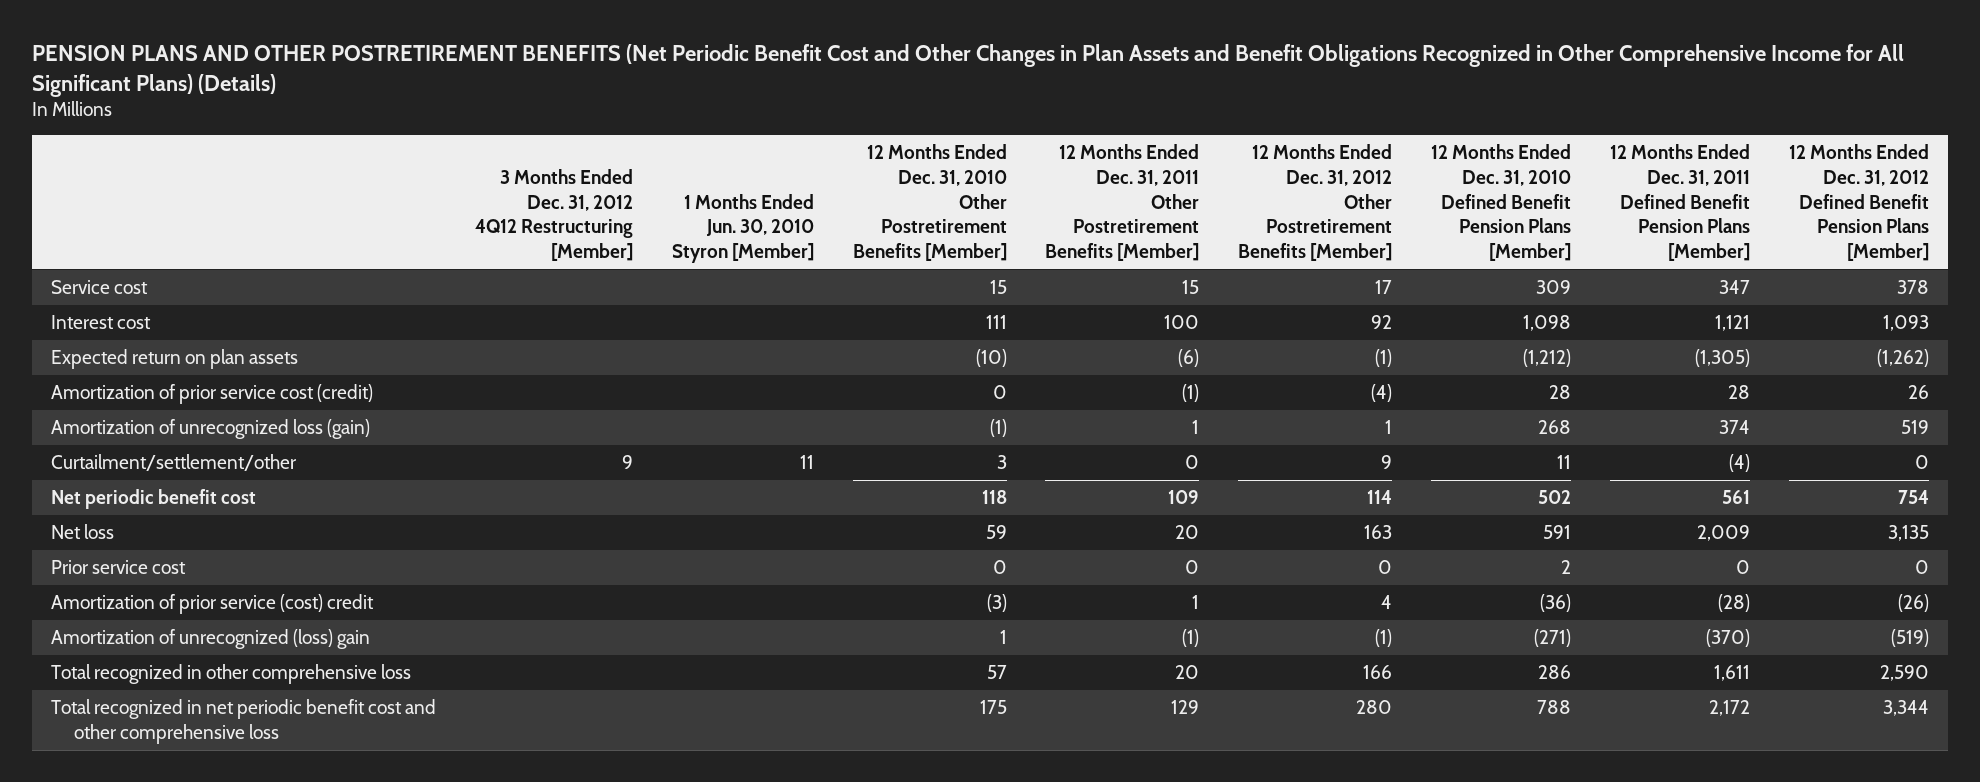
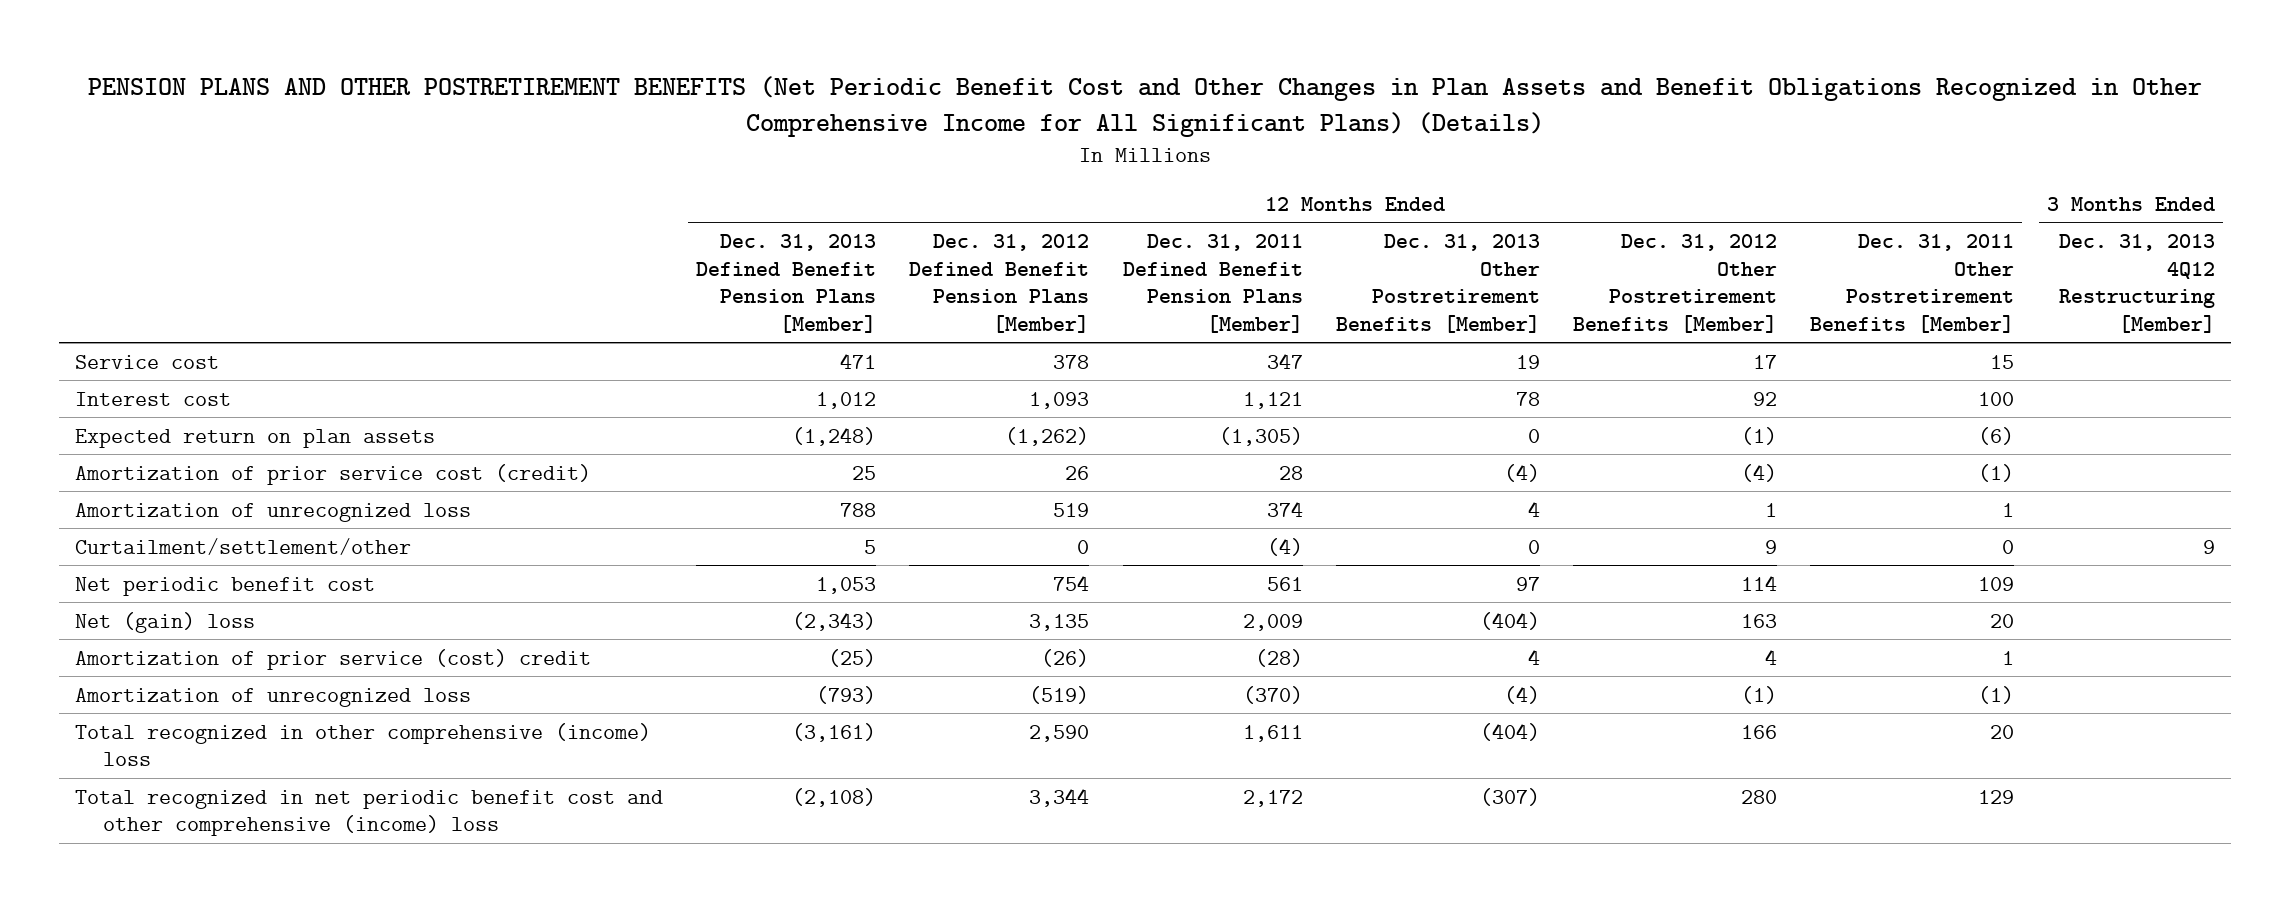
- | 3 Months Ended Dec. 31, 2012 4Q12 Restructuring [Member] | 1 Months Ended Jun. 30, 2010 Styron [Member] | 12 Months Ended Dec. 31, 2010 Other Postretirement Benefits [Member] | 12 Months Ended Dec. 31, 2011 Other Postretirement Benefits [Member] | 12 Months Ended Dec. 31, 2012 Other Postretirement Benefits [Member] | 12 Months Ended Dec. 31, 2010 Defined Benefit Pension Plans [Member] | 12 Months Ended Dec. 31, 2011 Defined Benefit Pension Plans [Member] | 12 Months Ended Dec. 31, 2012 Defined Benefit Pension Plans [Member]
+ | 12 Months Ended Dec. 31, 2013 Defined Benefit Pension Plans [Member] | 12 Months Ended Dec. 31, 2012 Defined Benefit Pension Plans [Member] | 12 Months Ended Dec. 31, 2011 Defined Benefit Pension Plans [Member] | 12 Months Ended Dec. 31, 2013 Other Postretirement Benefits [Member] | 12 Months Ended Dec. 31, 2012 Other Postretirement Benefits [Member] | 12 Months Ended Dec. 31, 2011 Other Postretirement Benefits [Member] | 3 Months Ended Dec. 31, 2013 4Q12 Restructuring [Member]
- Amortization of unrecognized loss (gain) | | | (1) | 1 | 1 | 268 | 374 | 519
+ Amortization of unrecognized loss | 788 | 519 | 374 | 4 | 1 | 1 |
- Net loss | | | 59 | 20 | 163 | 591 | 2,009 | 3,135
- Prior service cost | | | 0 | 0 | 0 | 2 | 0 | 0
+ Net (gain) loss | (2,343) | 3,135 | 2,009 | (404) | 163 | 20 |
- Amortization of unrecognized (loss) gain | | | 1 | (1) | (1) | (271) | (370) | (519)
- Total recognized in other comprehensive loss | | | 57 | 20 | 166 | 286 | 1,611 | 2,590
- Total recognized in net periodic benefit cost and other comprehensive loss | | | 175 | 129 | 280 | 788 | 2,172 | 3,344
+ Amortization of unrecognized loss | (793) | (519) | (370) | (4) | (1) | (1) |
+ Total recognized in other comprehensive (income) loss | (3,161) | 2,590 | 1,611 | (404) | 166 | 20 |
+ Total recognized in net periodic benefit cost and other comprehensive (income) loss | (2,108) | 3,344 | 2,172 | (307) | 280 | 129 |

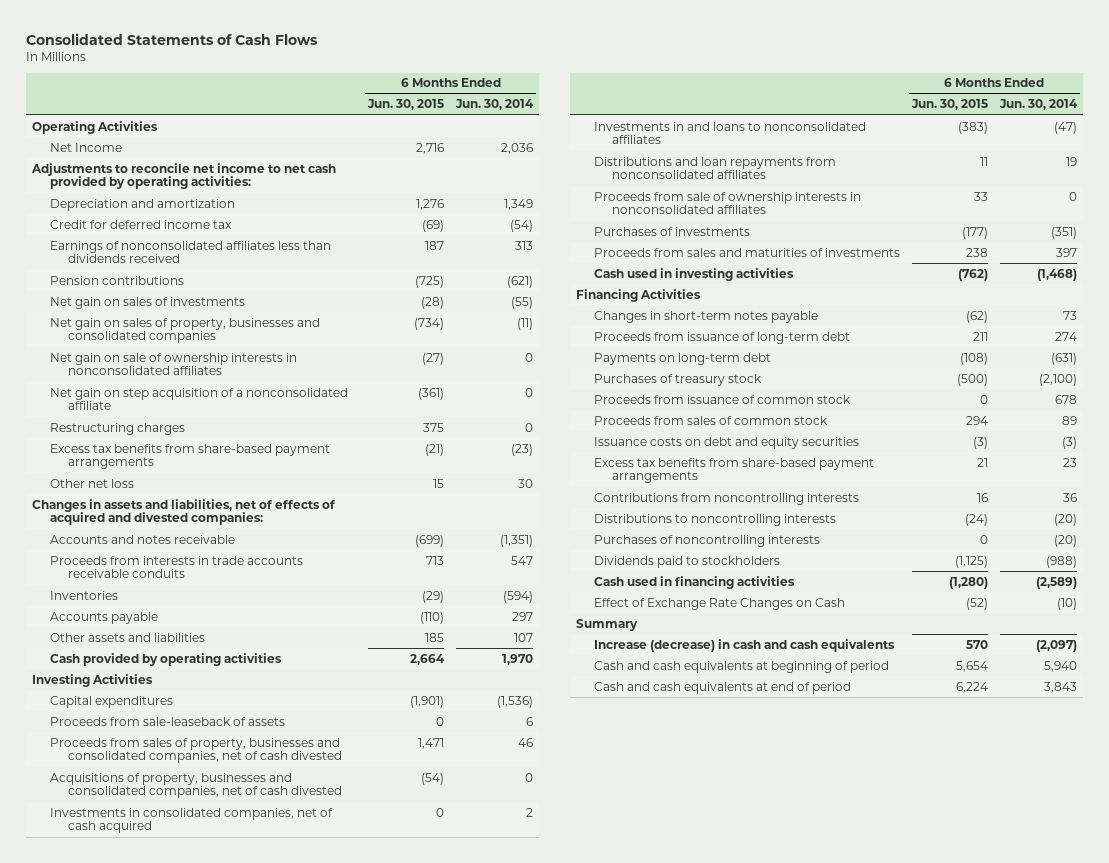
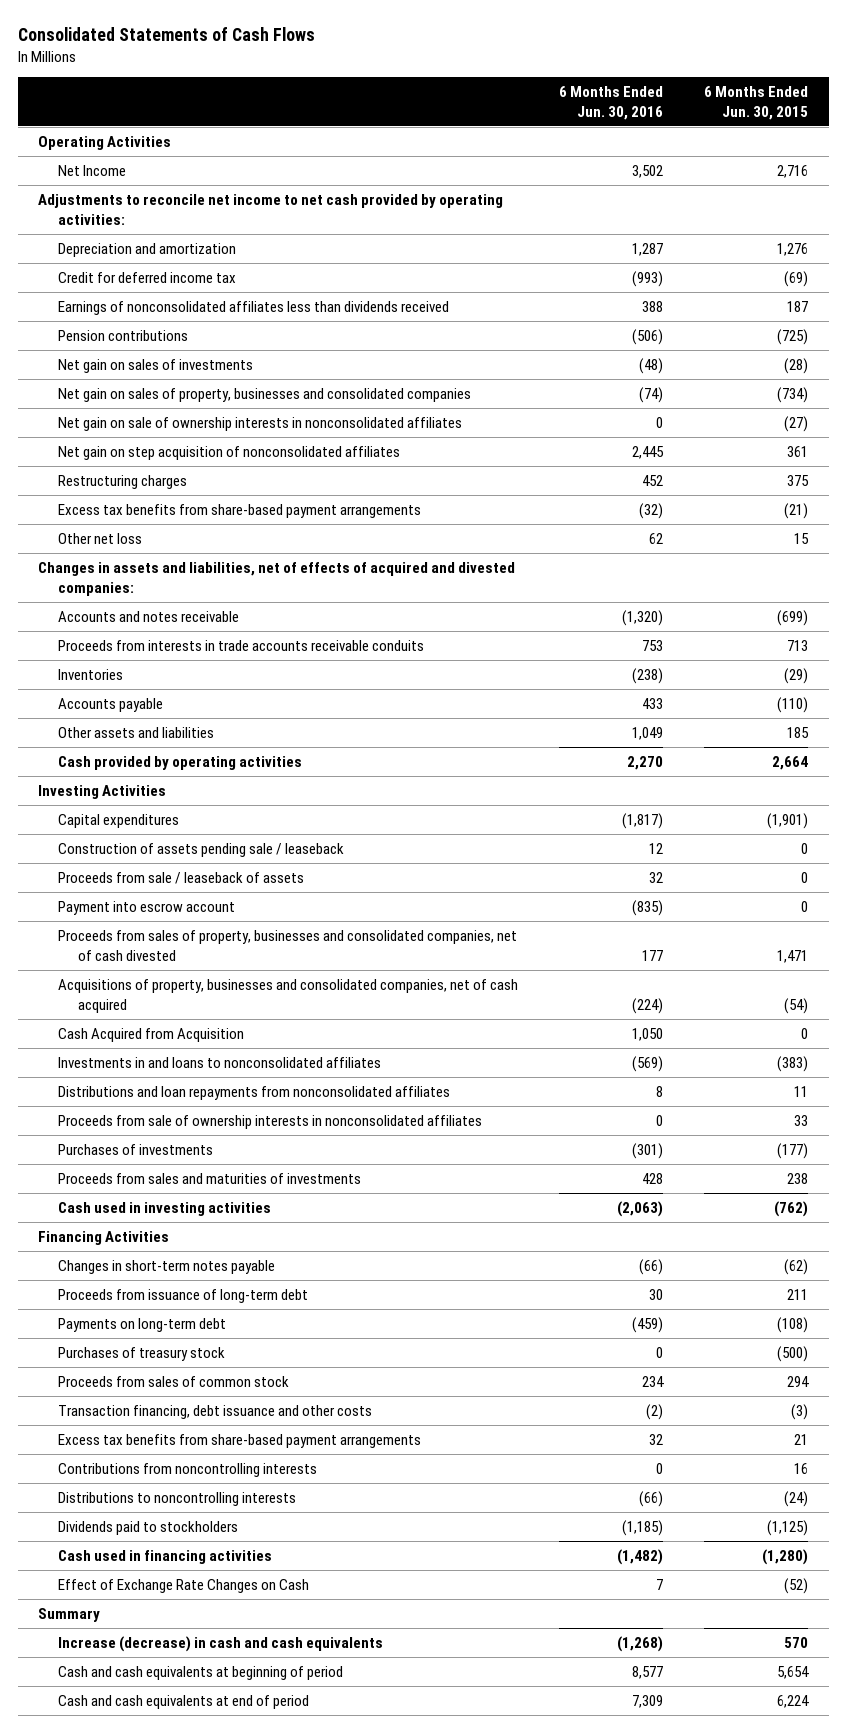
- | 6 Months Ended Jun. 30, 2015 | 6 Months Ended Jun. 30, 2014
+ | 6 Months Ended Jun. 30, 2016 | 6 Months Ended Jun. 30, 2015
- Net gain on step acquisition of a nonconsolidated affiliate | (361) | 0
+ Net gain on step acquisition of nonconsolidated affiliates | 2,445 | 361
- Proceeds from sale-leaseback of assets | 0 | 6
+ Construction of assets pending sale / leaseback | 12 | 0
+ Proceeds from sale / leaseback of assets | 32 | 0
+ Payment into escrow account | (835) | 0
- Acquisitions of property, businesses and consolidated companies, net of cash divested | (54) | 0
- Investments in consolidated companies, net of cash acquired | 0 | 2
+ Acquisitions of property, businesses and consolidated companies, net of cash acquired | (224) | (54)
+ Cash Acquired from Acquisition | 1,050 | 0
- Proceeds from issuance of common stock | 0 | 678
- Issuance costs on debt and equity securities | (3) | (3)
+ Transaction financing, debt issuance and other costs | (2) | (3)
- Purchases of noncontrolling interests | 0 | (20)

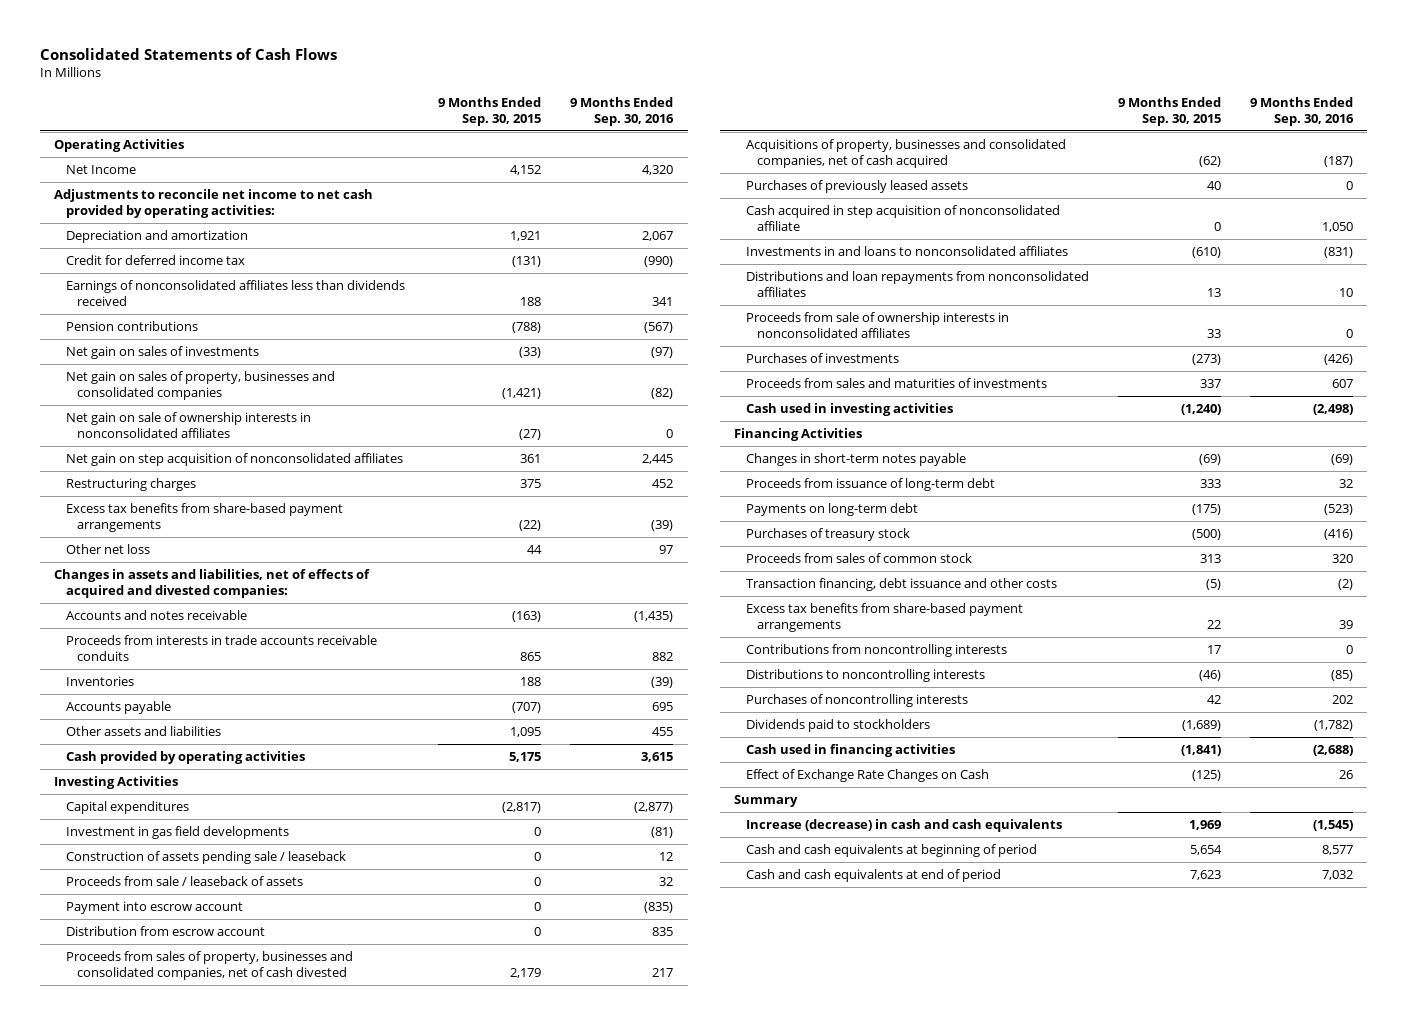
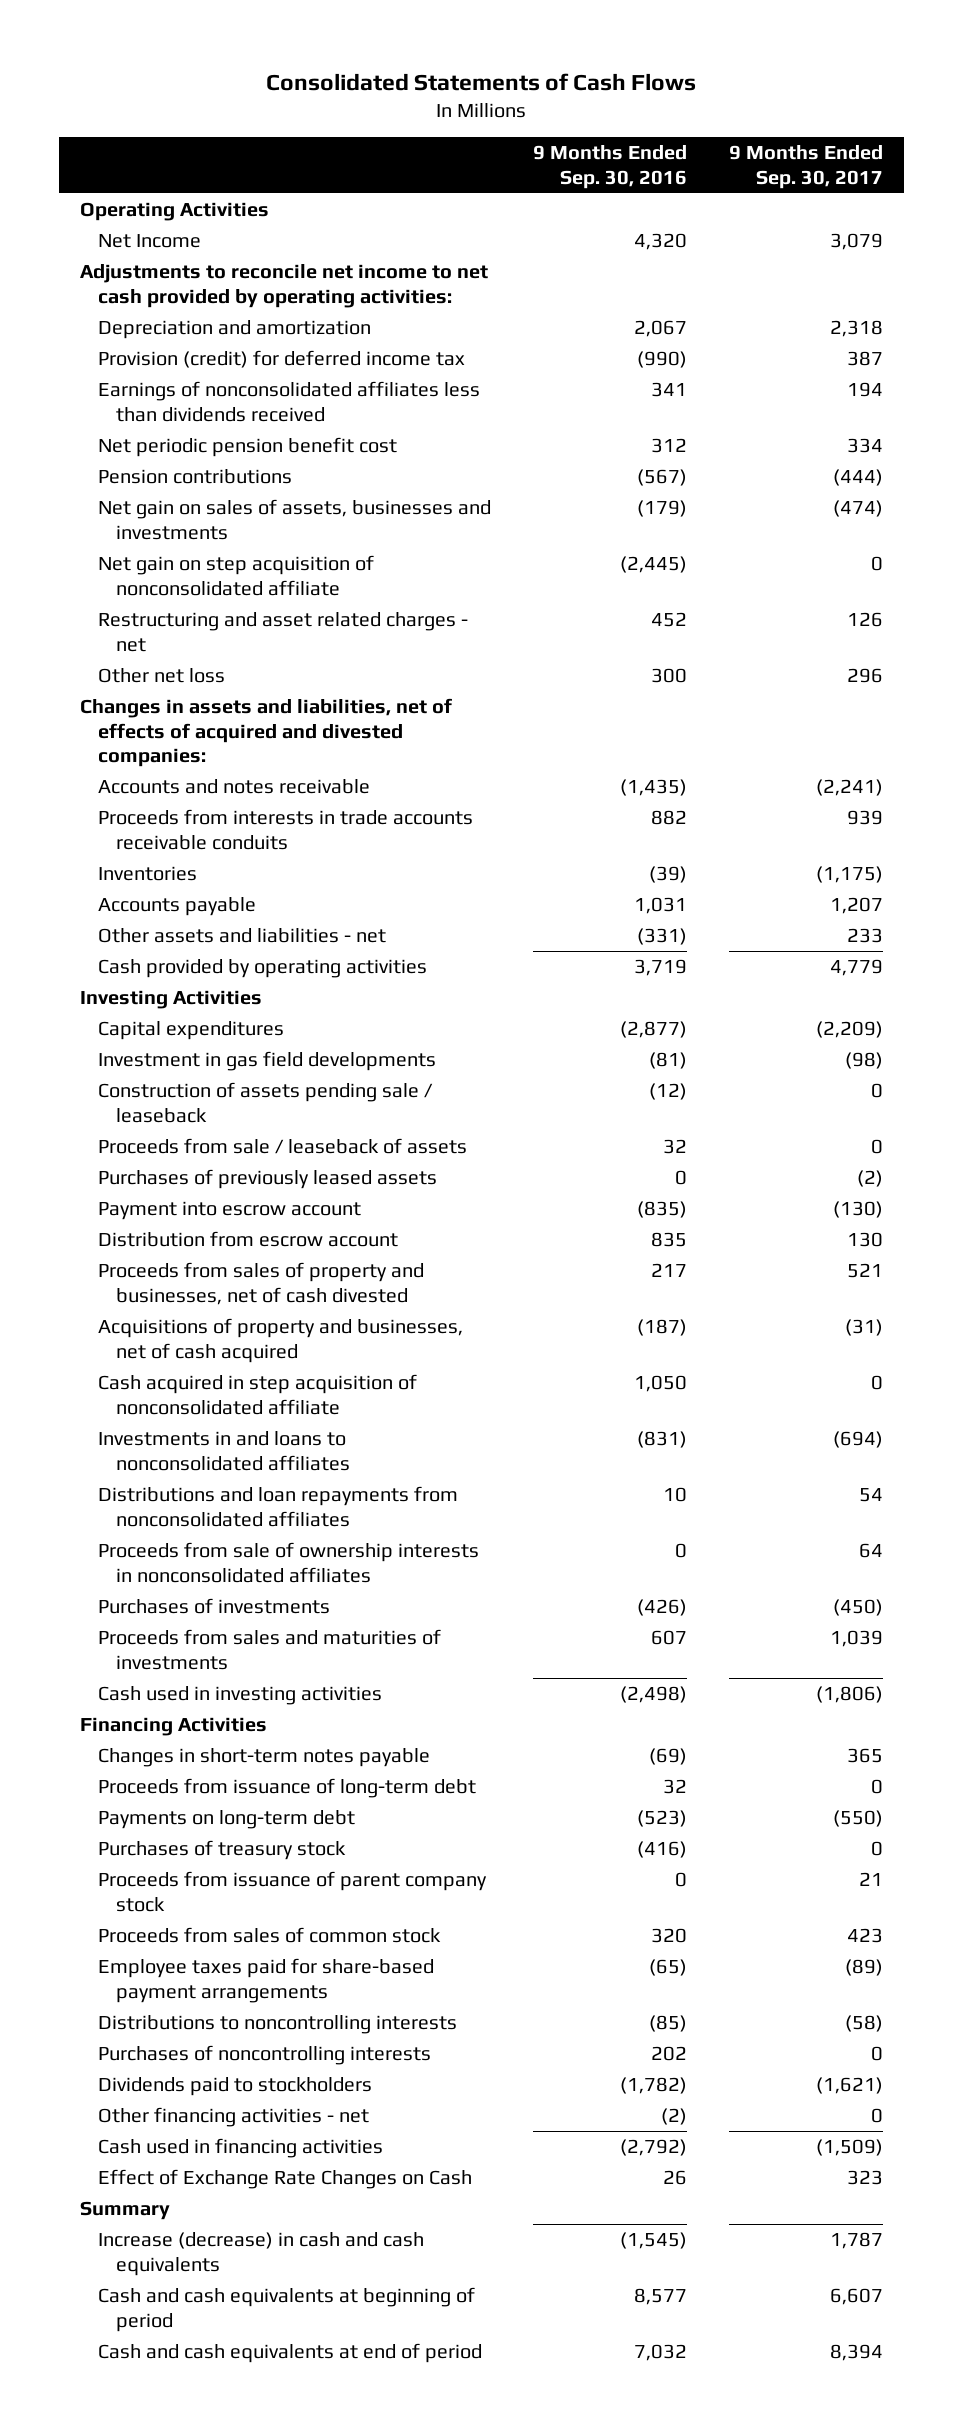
- | 9 Months Ended Sep. 30, 2015 | 9 Months Ended Sep. 30, 2016
+ | 9 Months Ended Sep. 30, 2016 | 9 Months Ended Sep. 30, 2017
- Credit for deferred income tax | (131) | (990)
+ Provision (credit) for deferred income tax | (990) | 387
+ Net periodic pension benefit cost | 312 | 334
- Net gain on sales of investments | (33) | (97)
- Net gain on sales of property, businesses and consolidated companies | (1,421) | (82)
- Net gain on sale of ownership interests in nonconsolidated affiliates | (27) | 0
- Net gain on step acquisition of nonconsolidated affiliates | 361 | 2,445
- Restructuring charges | 375 | 452
- Excess tax benefits from share-based payment arrangements | (22) | (39)
- Other net loss | 44 | 97
+ Net gain on sales of assets, businesses and investments | (179) | (474)
+ Net gain on step acquisition of nonconsolidated affiliate | (2,445) | 0
+ Restructuring and asset related charges - net | 452 | 126
+ Other net loss | 300 | 296
- Accounts payable | (707) | 695
- Other assets and liabilities | 1,095 | 455
- Cash provided by operating activities | 5,175 | 3,615
+ Accounts payable | 1,031 | 1,207
+ Other assets and liabilities - net | (331) | 233
+ Cash provided by operating activities | 3,719 | 4,779
- Construction of assets pending sale / leaseback | 0 | 12
+ Construction of assets pending sale / leaseback | (12) | 0
moved up: Purchases of previously leased assets | 0 | (2)
- Proceeds from sales of property, businesses and consolidated companies, net of cash divested | 2,179 | 217
- Acquisitions of property, businesses and consolidated companies, net of cash acquired | (62) | (187)
+ Proceeds from sales of property and businesses, net of cash divested | 217 | 521
+ Acquisitions of property and businesses, net of cash acquired | (187) | (31)
+ Proceeds from issuance of parent company stock | 0 | 21
- Transaction financing, debt issuance and other costs | (5) | (2)
- Excess tax benefits from share-based payment arrangements | 22 | 39
- Contributions from noncontrolling interests | 17 | 0
+ Employee taxes paid for share-based payment arrangements | (65) | (89)
- Cash used in financing activities | (1,841) | (2,688)
+ Other financing activities - net | (2) | 0
+ Cash used in financing activities | (2,792) | (1,509)

